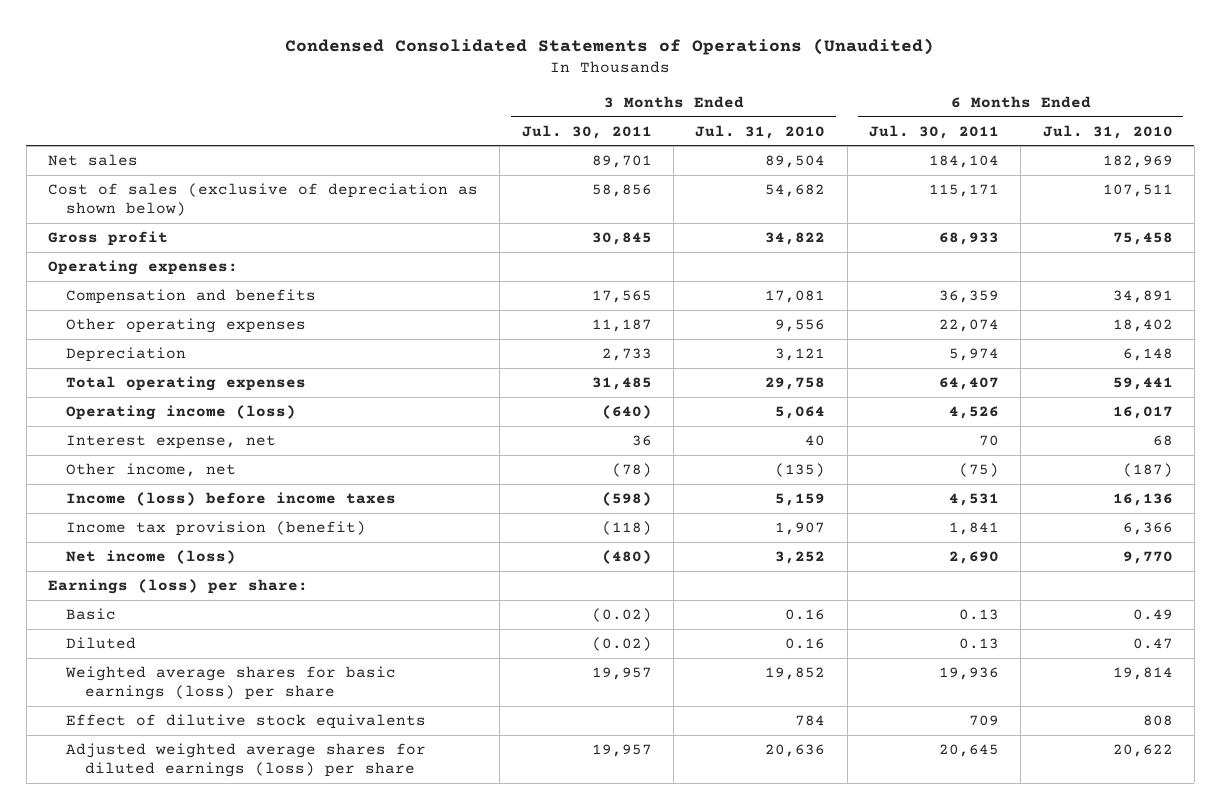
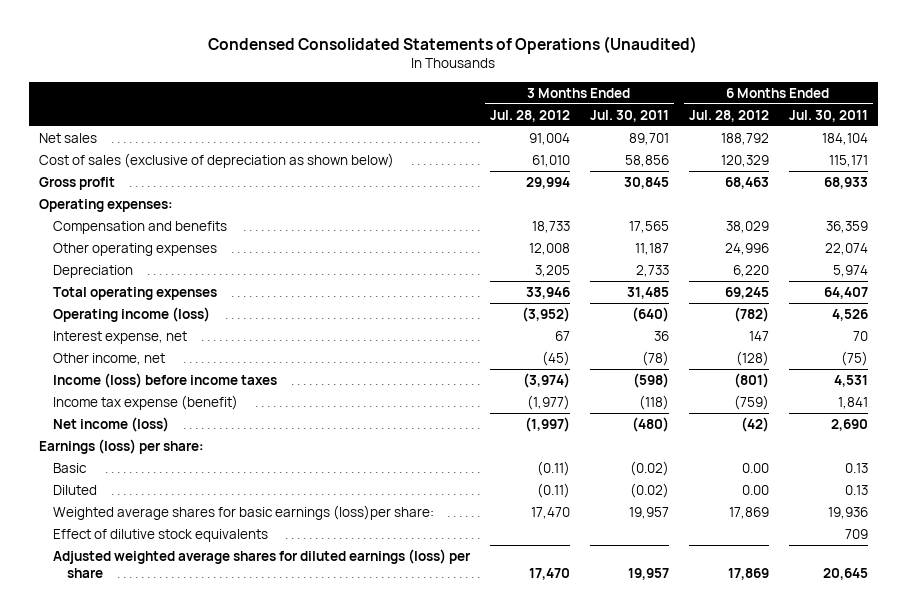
- | 3 Months Ended Jul. 30, 2011 | 3 Months Ended Jul. 31, 2010 | 6 Months Ended Jul. 30, 2011 | 6 Months Ended Jul. 31, 2010
+ | 3 Months Ended Jul. 28, 2012 | 3 Months Ended Jul. 30, 2011 | 6 Months Ended Jul. 28, 2012 | 6 Months Ended Jul. 30, 2011
- Income tax provision (benefit) | (118) | 1,907 | 1,841 | 6,366
+ Income tax expense (benefit) | (1,977) | (118) | (759) | 1,841
- Weighted average shares for basic earnings (loss) per share | 19,957 | 19,852 | 19,936 | 19,814
+ Weighted average shares for basic earnings (loss)per share: | 17,470 | 19,957 | 17,869 | 19,936

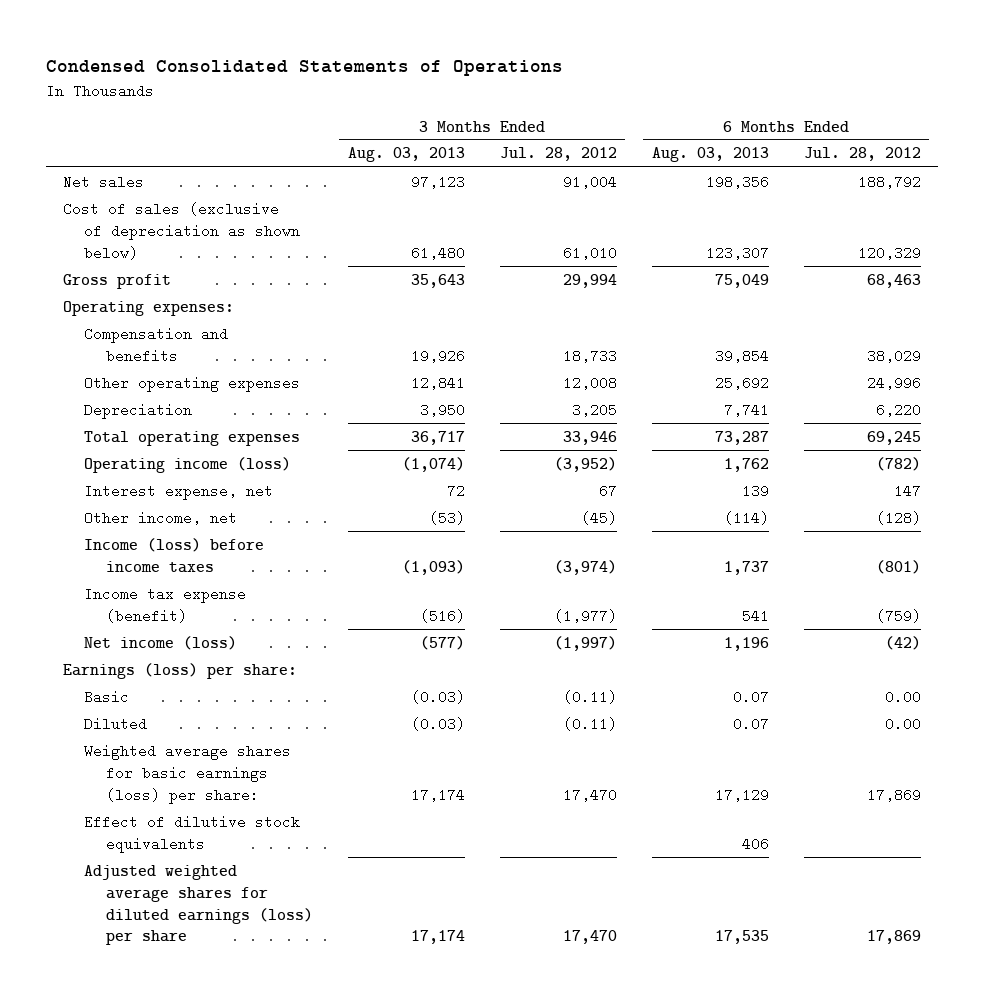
- Condensed Consolidated Statements of Operations (Unaudited)
+ Condensed Consolidated Statements of Operations
- | 3 Months Ended Jul. 28, 2012 | 3 Months Ended Jul. 30, 2011 | 6 Months Ended Jul. 28, 2012 | 6 Months Ended Jul. 30, 2011
+ | 3 Months Ended Aug. 03, 2013 | 3 Months Ended Jul. 28, 2012 | 6 Months Ended Aug. 03, 2013 | 6 Months Ended Jul. 28, 2012
- Weighted average shares for basic earnings (loss)per share: | 17,470 | 19,957 | 17,869 | 19,936
+ Weighted average shares for basic earnings (loss) per share: | 17,174 | 17,470 | 17,129 | 17,869

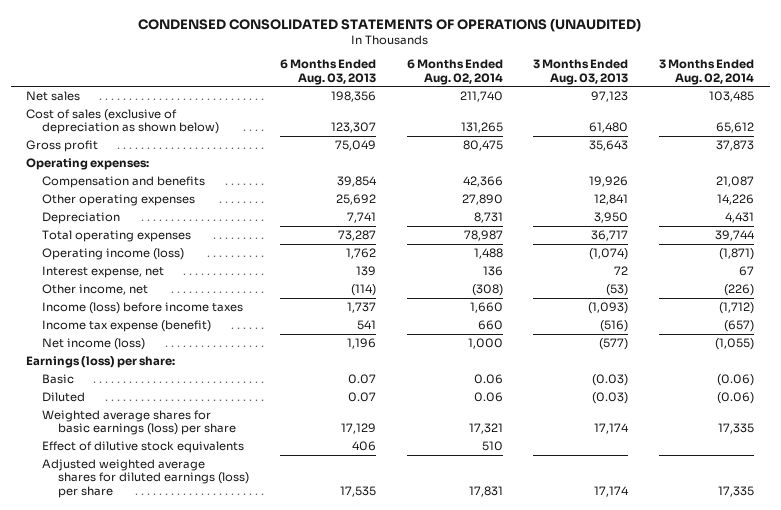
- Condensed Consolidated Statements of Operations
+ CONDENSED CONSOLIDATED STATEMENTS OF OPERATIONS (UNAUDITED)
- | 3 Months Ended Aug. 03, 2013 | 3 Months Ended Jul. 28, 2012 | 6 Months Ended Aug. 03, 2013 | 6 Months Ended Jul. 28, 2012
+ | 6 Months Ended Aug. 03, 2013 | 6 Months Ended Aug. 02, 2014 | 3 Months Ended Aug. 03, 2013 | 3 Months Ended Aug. 02, 2014
- Weighted average shares for basic earnings (loss) per share: | 17,174 | 17,470 | 17,129 | 17,869
+ Weighted average shares for basic earnings (loss) per share | 17,129 | 17,321 | 17,174 | 17,335

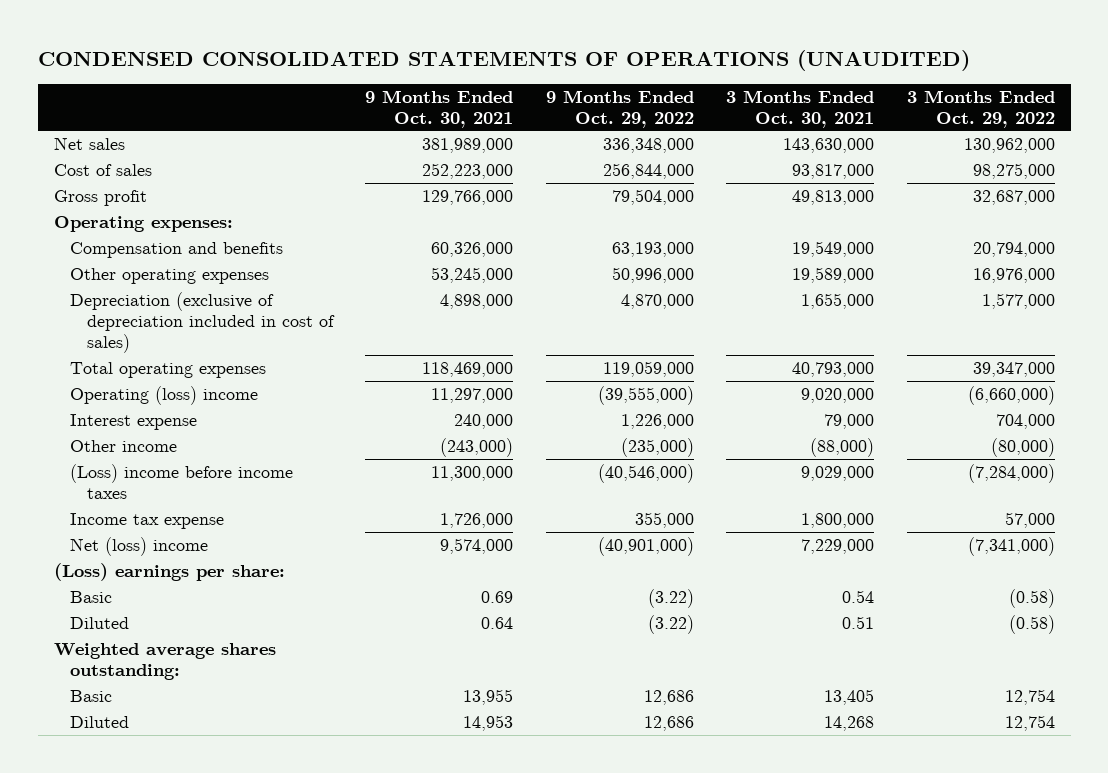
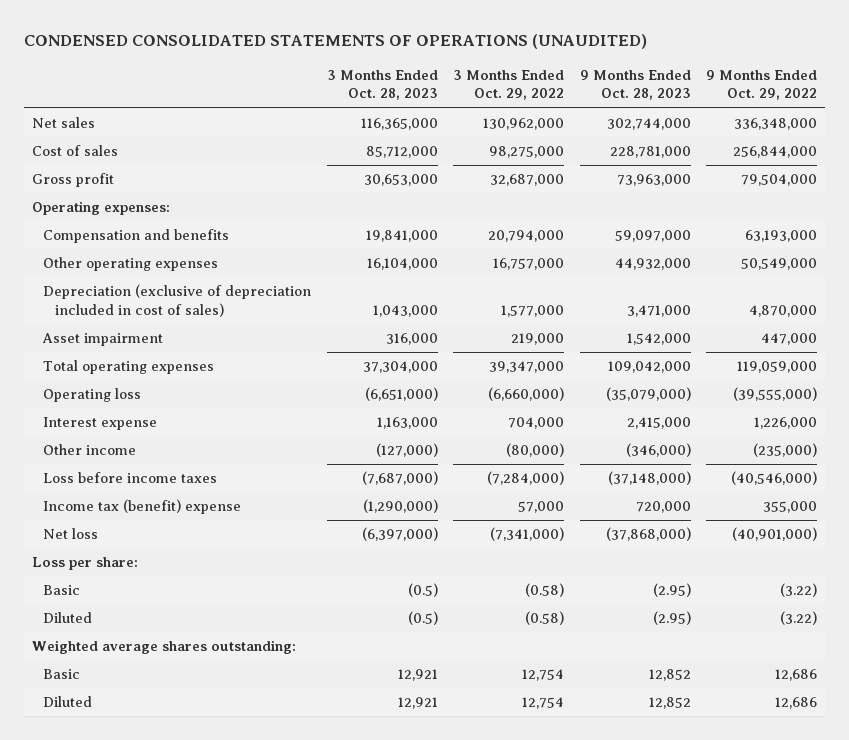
- | 9 Months Ended Oct. 30, 2021 | 9 Months Ended Oct. 29, 2022 | 3 Months Ended Oct. 30, 2021 | 3 Months Ended Oct. 29, 2022
+ | 3 Months Ended Oct. 28, 2023 | 3 Months Ended Oct. 29, 2022 | 9 Months Ended Oct. 28, 2023 | 9 Months Ended Oct. 29, 2022
- Other operating expenses | 53,245,000 | 50,996,000 | 19,589,000 | 16,976,000
+ Other operating expenses | 16,104,000 | 16,757,000 | 44,932,000 | 50,549,000
+ Asset impairment | 316,000 | 219,000 | 1,542,000 | 447,000
- Operating (loss) income | 11,297,000 | (39,555,000) | 9,020,000 | (6,660,000)
+ Operating loss | (6,651,000) | (6,660,000) | (35,079,000) | (39,555,000)
- (Loss) income before income taxes | 11,300,000 | (40,546,000) | 9,029,000 | (7,284,000)
- Income tax expense | 1,726,000 | 355,000 | 1,800,000 | 57,000
- Net (loss) income | 9,574,000 | (40,901,000) | 7,229,000 | (7,341,000)
- (Loss) earnings per share:
+ Loss before income taxes | (7,687,000) | (7,284,000) | (37,148,000) | (40,546,000)
+ Income tax (benefit) expense | (1,290,000) | 57,000 | 720,000 | 355,000
+ Net loss | (6,397,000) | (7,341,000) | (37,868,000) | (40,901,000)
+ Loss per share:

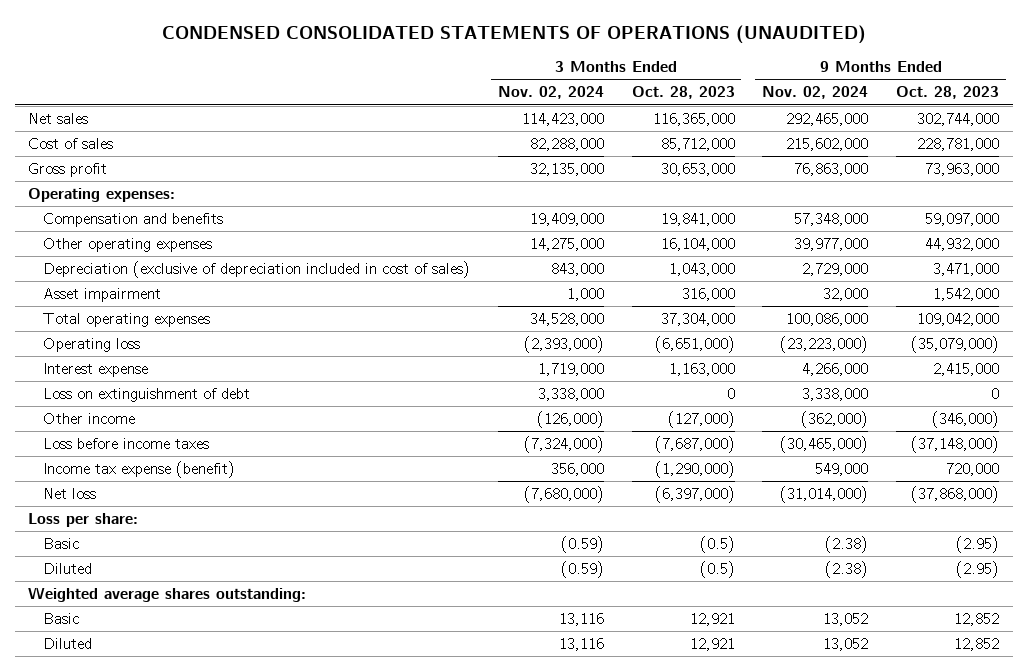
- | 3 Months Ended Oct. 28, 2023 | 3 Months Ended Oct. 29, 2022 | 9 Months Ended Oct. 28, 2023 | 9 Months Ended Oct. 29, 2022
+ | 3 Months Ended Nov. 02, 2024 | 3 Months Ended Oct. 28, 2023 | 9 Months Ended Nov. 02, 2024 | 9 Months Ended Oct. 28, 2023
+ Loss on extinguishment of debt | 3,338,000 | 0 | 3,338,000 | 0
- Income tax (benefit) expense | (1,290,000) | 57,000 | 720,000 | 355,000
+ Income tax expense (benefit) | 356,000 | (1,290,000) | 549,000 | 720,000

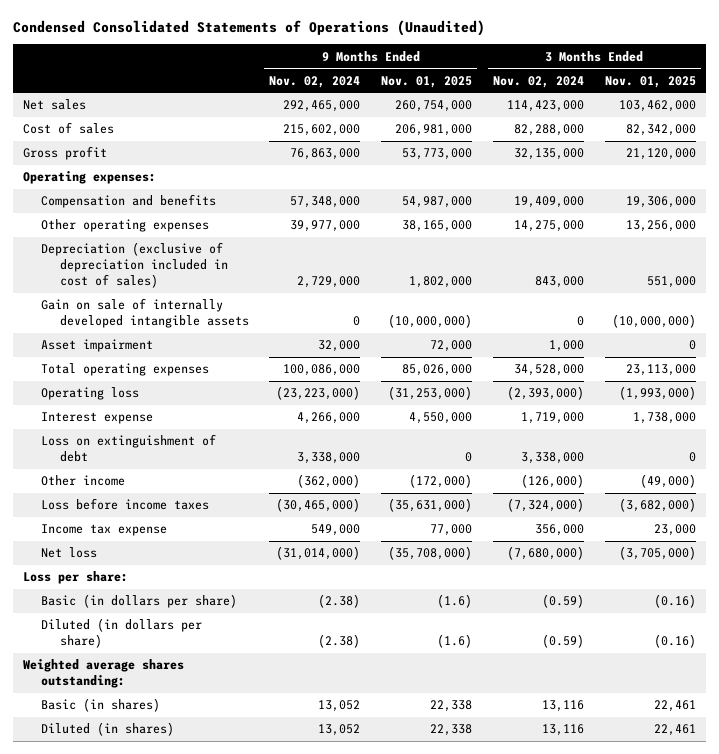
- CONDENSED CONSOLIDATED STATEMENTS OF OPERATIONS (UNAUDITED)
+ Condensed Consolidated Statements of Operations (Unaudited)
- | 3 Months Ended Nov. 02, 2024 | 3 Months Ended Oct. 28, 2023 | 9 Months Ended Nov. 02, 2024 | 9 Months Ended Oct. 28, 2023
+ | 9 Months Ended Nov. 02, 2024 | 9 Months Ended Nov. 01, 2025 | 3 Months Ended Nov. 02, 2024 | 3 Months Ended Nov. 01, 2025
+ Gain on sale of internally developed intangible assets | 0 | (10,000,000) | 0 | (10,000,000)
- Income tax expense (benefit) | 356,000 | (1,290,000) | 549,000 | 720,000
+ Income tax expense | 549,000 | 77,000 | 356,000 | 23,000
- Basic | (0.59) | (0.5) | (2.38) | (2.95)
- Diluted | (0.59) | (0.5) | (2.38) | (2.95)
+ Basic (in dollars per share) | (2.38) | (1.6) | (0.59) | (0.16)
+ Diluted (in dollars per share) | (2.38) | (1.6) | (0.59) | (0.16)
- Basic | 13,116 | 12,921 | 13,052 | 12,852
- Diluted | 13,116 | 12,921 | 13,052 | 12,852
+ Basic (in shares) | 13,052 | 22,338 | 13,116 | 22,461
+ Diluted (in shares) | 13,052 | 22,338 | 13,116 | 22,461

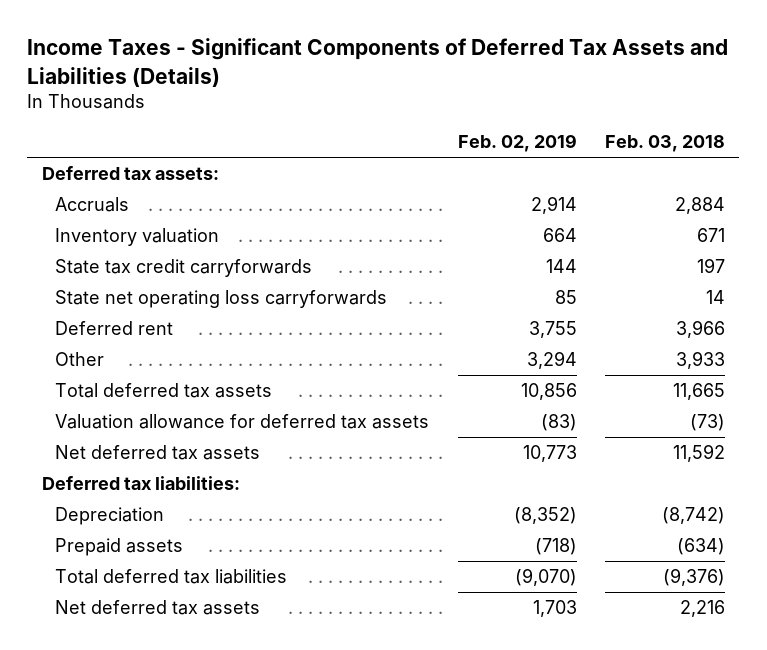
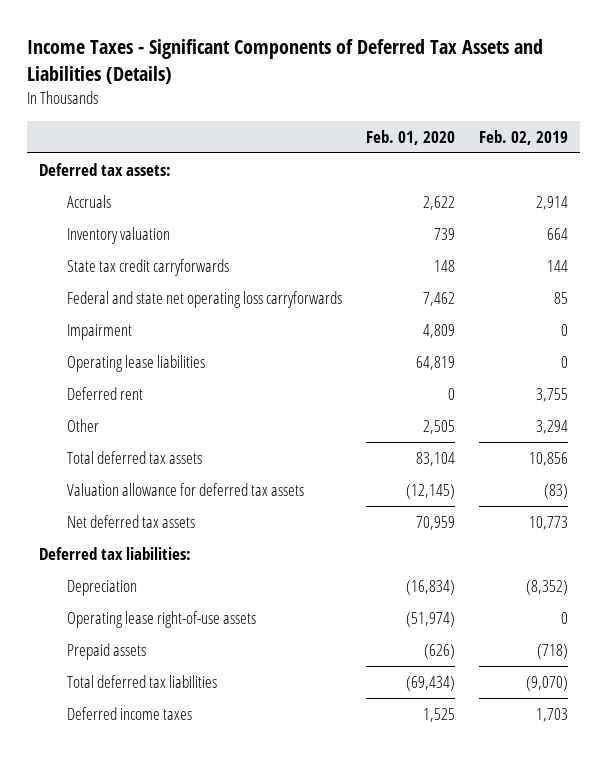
- | Feb. 02, 2019 | Feb. 03, 2018
+ | Feb. 01, 2020 | Feb. 02, 2019
- State net operating loss carryforwards | 85 | 14
+ Federal and state net operating loss carryforwards | 7,462 | 85
+ Impairment | 4,809 | 0
+ Operating lease liabilities | 64,819 | 0
+ Operating lease right-of-use assets | (51,974) | 0
- Net deferred tax assets | 1,703 | 2,216
+ Deferred income taxes | 1,525 | 1,703

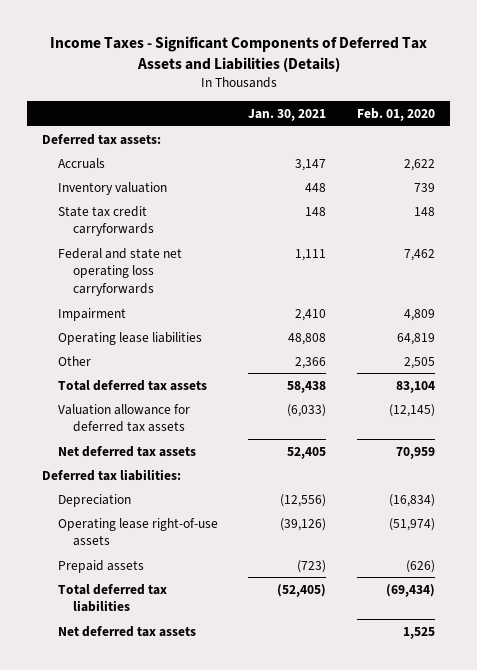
- | Feb. 01, 2020 | Feb. 02, 2019
+ | Jan. 30, 2021 | Feb. 01, 2020
- Deferred rent | 0 | 3,755
- Deferred income taxes | 1,525 | 1,703
+ Net deferred tax assets | | 1,525

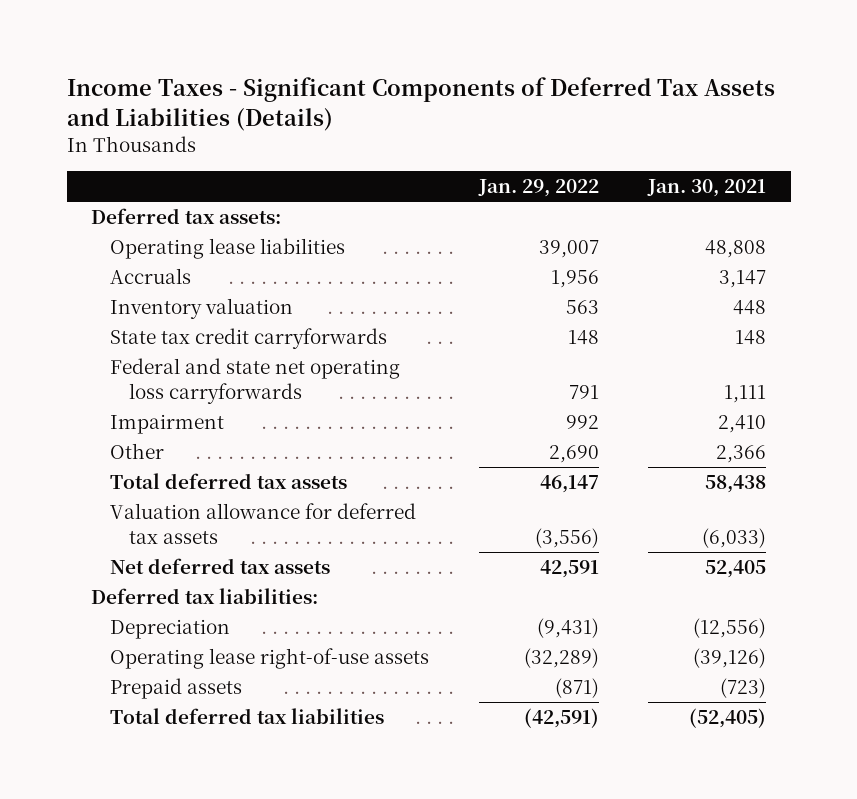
- | Jan. 30, 2021 | Feb. 01, 2020
+ | Jan. 29, 2022 | Jan. 30, 2021
moved up: Operating lease liabilities | 39,007 | 48,808
- Net deferred tax assets | | 1,525

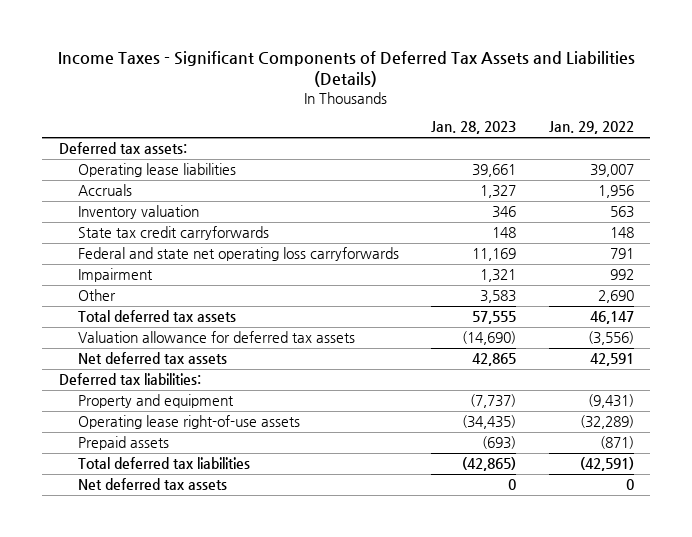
- | Jan. 29, 2022 | Jan. 30, 2021
+ | Jan. 28, 2023 | Jan. 29, 2022
- Depreciation | (9,431) | (12,556)
+ Property and equipment | (7,737) | (9,431)
+ Net deferred tax assets | 0 | 0

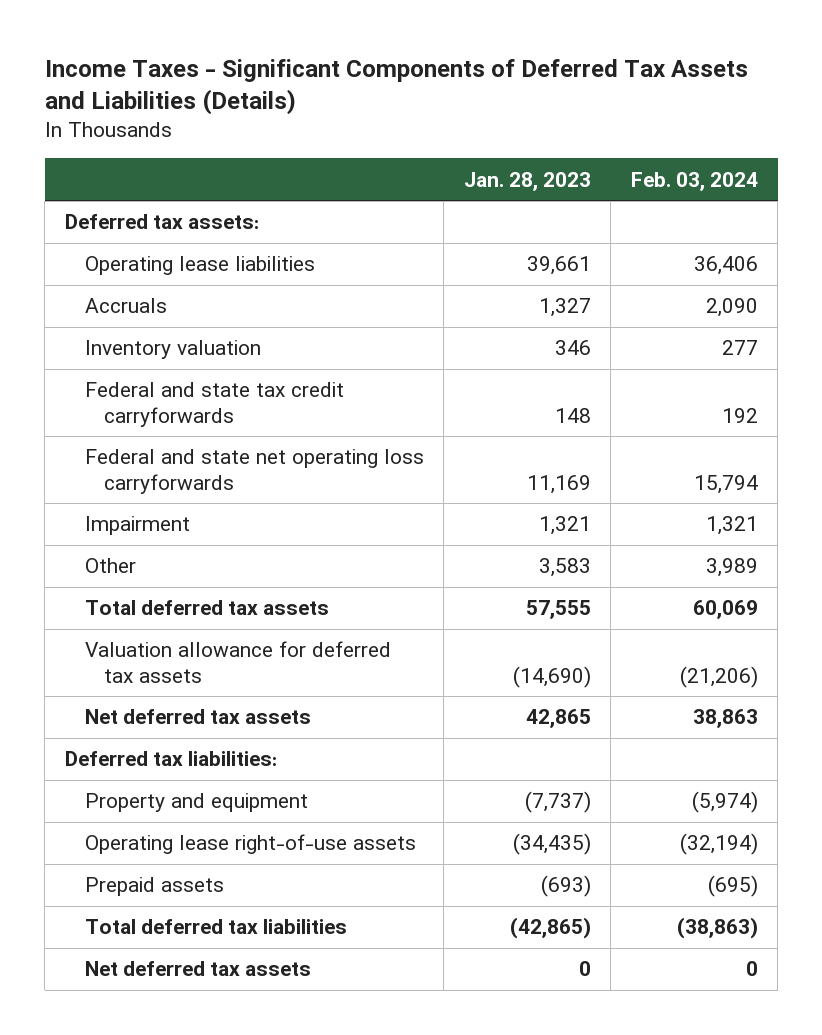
- | Jan. 28, 2023 | Jan. 29, 2022
+ | Jan. 28, 2023 | Feb. 03, 2024
- State tax credit carryforwards | 148 | 148
+ Federal and state tax credit carryforwards | 148 | 192

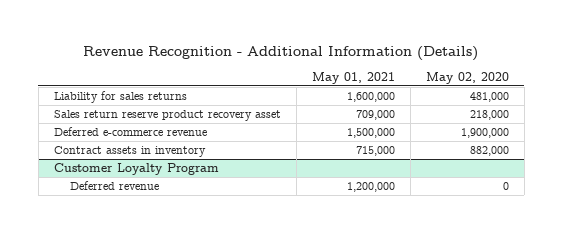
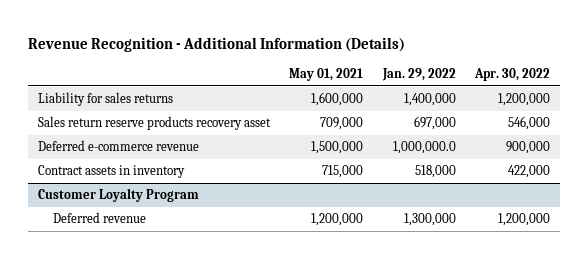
- | May 01, 2021 | May 02, 2020
+ | May 01, 2021 | Jan. 29, 2022 | Apr. 30, 2022
- Sales return reserve product recovery asset | 709,000 | 218,000
+ Sales return reserve products recovery asset | 709,000 | 697,000 | 546,000

